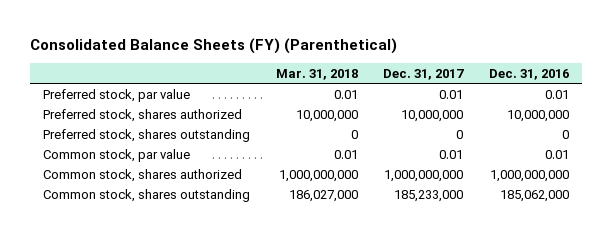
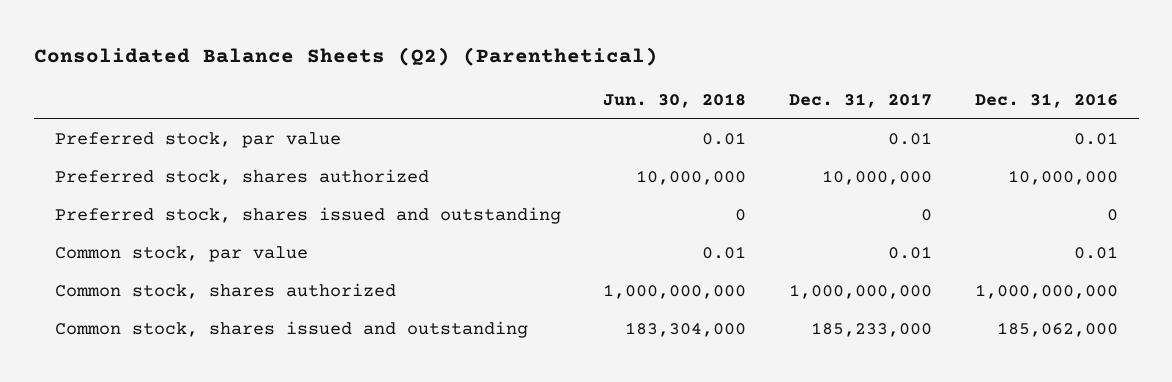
- Consolidated Balance Sheets (FY) (Parenthetical)
+ Consolidated Balance Sheets (Q2) (Parenthetical)
- | Mar. 31, 2018 | Dec. 31, 2017 | Dec. 31, 2016
+ | Jun. 30, 2018 | Dec. 31, 2017 | Dec. 31, 2016
- Preferred stock, shares outstanding | 0 | 0 | 0
+ Preferred stock, shares issued and outstanding | 0 | 0 | 0
- Common stock, shares outstanding | 186,027,000 | 185,233,000 | 185,062,000
+ Common stock, shares issued and outstanding | 183,304,000 | 185,233,000 | 185,062,000

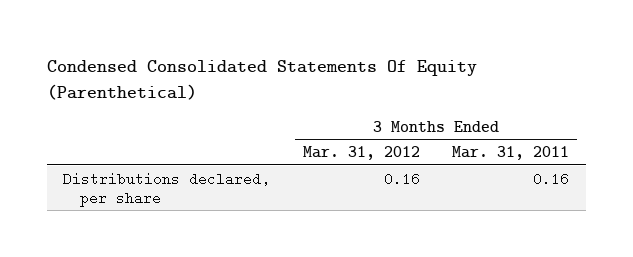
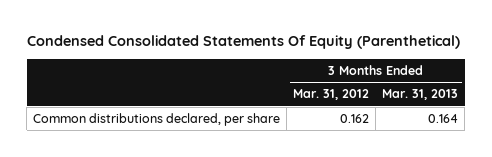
- | 3 Months Ended Mar. 31, 2012 | 3 Months Ended Mar. 31, 2011
+ | 3 Months Ended Mar. 31, 2012 | 3 Months Ended Mar. 31, 2013
- Distributions declared, per share | 0.16 | 0.16
+ Common distributions declared, per share | 0.162 | 0.164

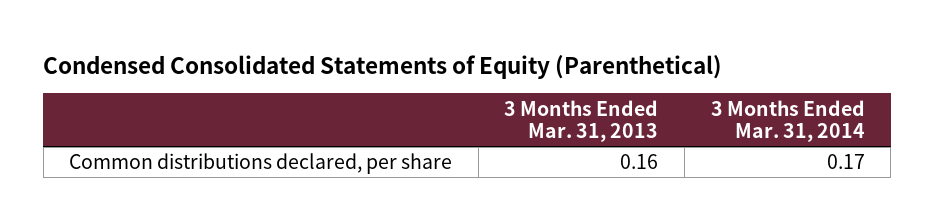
- Condensed Consolidated Statements Of Equity (Parenthetical)
+ Condensed Consolidated Statements of Equity (Parenthetical)
- | 3 Months Ended Mar. 31, 2012 | 3 Months Ended Mar. 31, 2013
+ | 3 Months Ended Mar. 31, 2013 | 3 Months Ended Mar. 31, 2014
- Common distributions declared, per share | 0.162 | 0.164
+ Common distributions declared, per share | 0.16 | 0.17

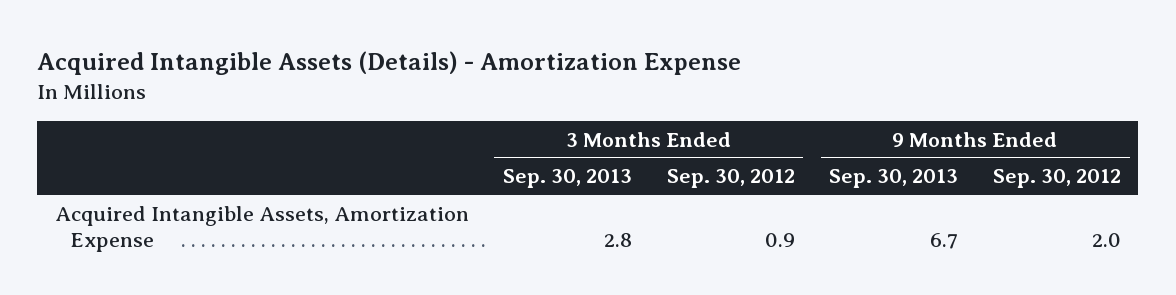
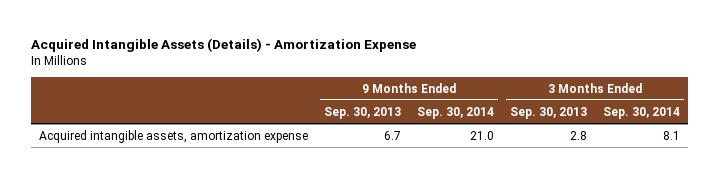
- | 3 Months Ended Sep. 30, 2013 | 3 Months Ended Sep. 30, 2012 | 9 Months Ended Sep. 30, 2013 | 9 Months Ended Sep. 30, 2012
+ | 9 Months Ended Sep. 30, 2013 | 9 Months Ended Sep. 30, 2014 | 3 Months Ended Sep. 30, 2013 | 3 Months Ended Sep. 30, 2014
- Acquired Intangible Assets, Amortization Expense | 2.8 | 0.9 | 6.7 | 2.0
+ Acquired intangible assets, amortization expense | 6.7 | 21.0 | 2.8 | 8.1

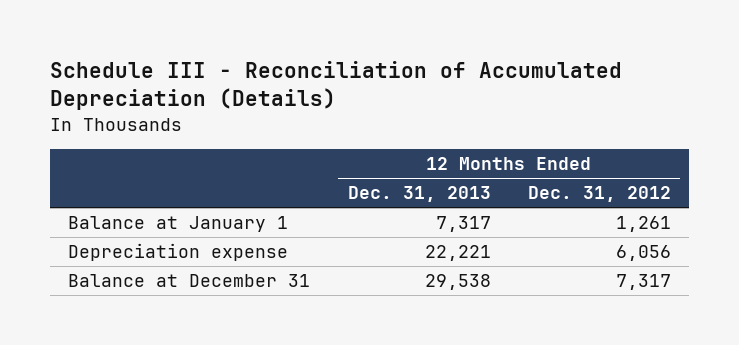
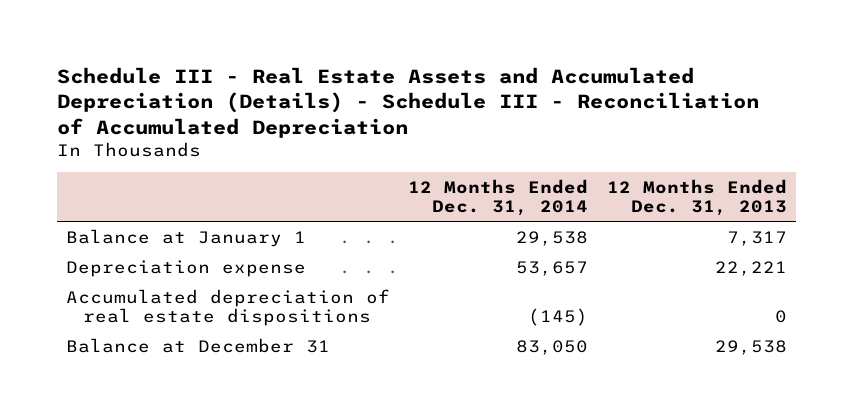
- Schedule III - Reconciliation of Accumulated Depreciation (Details)
+ Schedule III - Real Estate Assets and Accumulated Depreciation (Details) - Schedule III - Reconciliation of Accumulated Depreciation
- | 12 Months Ended Dec. 31, 2013 | 12 Months Ended Dec. 31, 2012
+ | 12 Months Ended Dec. 31, 2014 | 12 Months Ended Dec. 31, 2013
+ Accumulated depreciation of real estate dispositions | (145) | 0

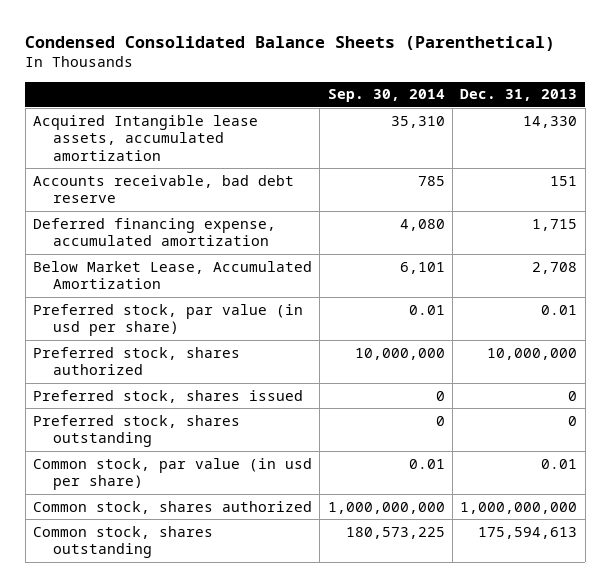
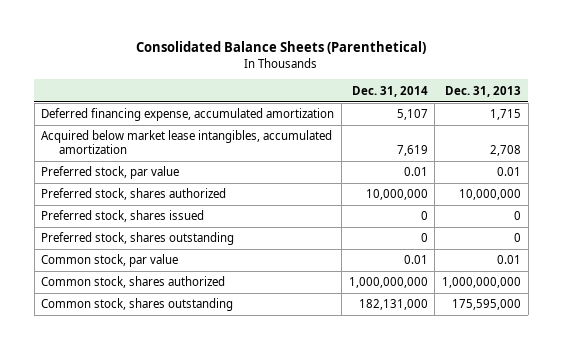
- Condensed Consolidated Balance Sheets (Parenthetical)
+ Consolidated Balance Sheets (Parenthetical)
- | Sep. 30, 2014 | Dec. 31, 2013
+ | Dec. 31, 2014 | Dec. 31, 2013
- Acquired Intangible lease assets, accumulated amortization | 35,310 | 14,330
- Accounts receivable, bad debt reserve | 785 | 151
- Below Market Lease, Accumulated Amortization | 6,101 | 2,708
- Preferred stock, par value (in usd per share) | 0.01 | 0.01
+ Acquired below market lease intangibles, accumulated amortization | 7,619 | 2,708
+ Preferred stock, par value | 0.01 | 0.01
- Common stock, par value (in usd per share) | 0.01 | 0.01
+ Common stock, par value | 0.01 | 0.01
- Common stock, shares outstanding | 180,573,225 | 175,594,613
+ Common stock, shares outstanding | 182,131,000 | 175,595,000

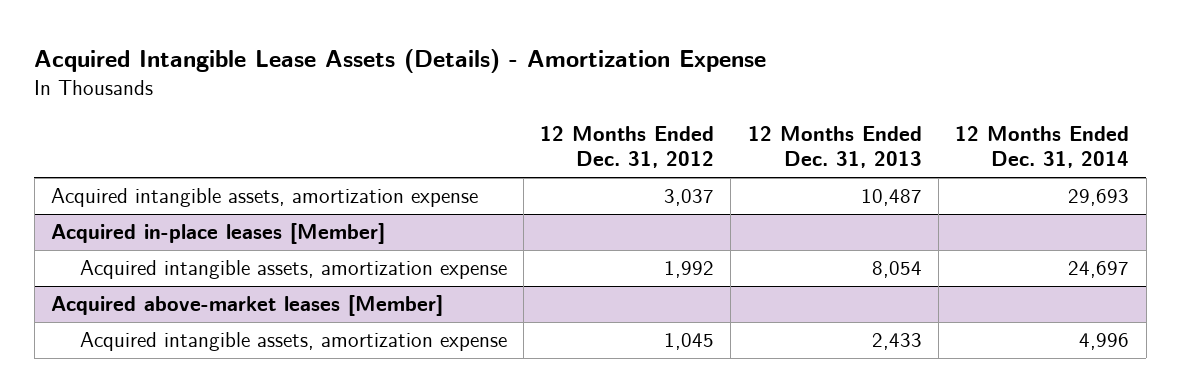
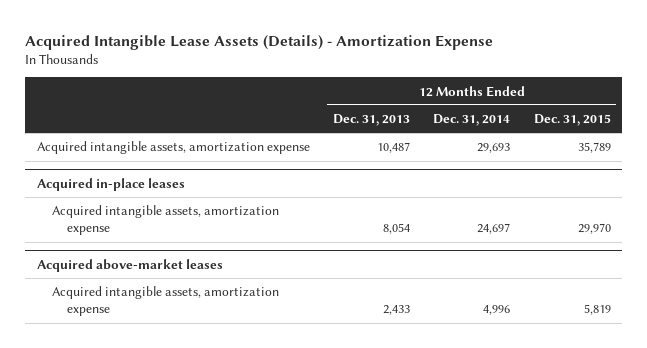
- | 12 Months Ended Dec. 31, 2012 | 12 Months Ended Dec. 31, 2013 | 12 Months Ended Dec. 31, 2014
+ | 12 Months Ended Dec. 31, 2013 | 12 Months Ended Dec. 31, 2014 | 12 Months Ended Dec. 31, 2015
- Acquired in-place leases [Member]
+ Acquired in-place leases
- Acquired above-market leases [Member]
+ Acquired above-market leases

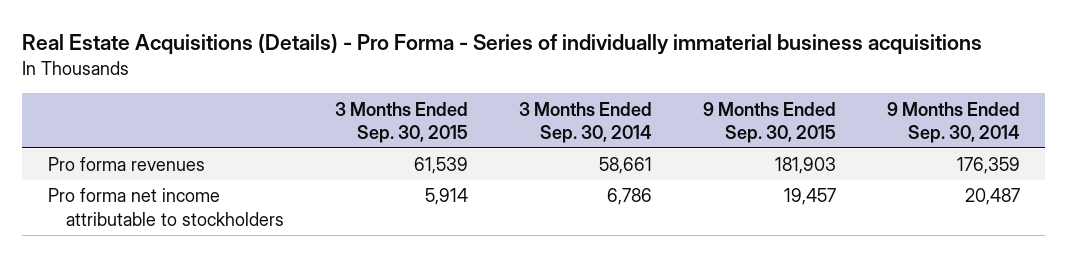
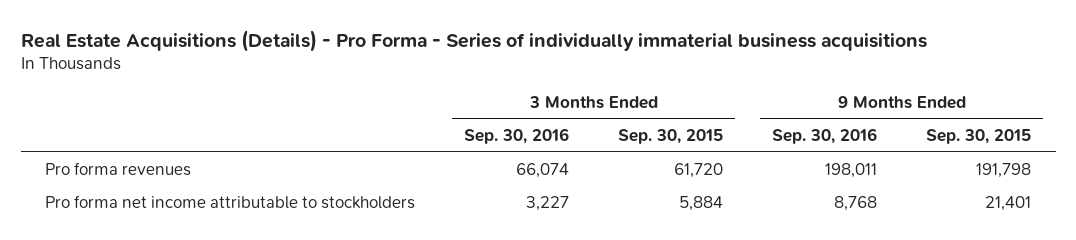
- | 3 Months Ended Sep. 30, 2015 | 3 Months Ended Sep. 30, 2014 | 9 Months Ended Sep. 30, 2015 | 9 Months Ended Sep. 30, 2014
+ | 3 Months Ended Sep. 30, 2016 | 3 Months Ended Sep. 30, 2015 | 9 Months Ended Sep. 30, 2016 | 9 Months Ended Sep. 30, 2015
- Pro forma revenues | 61,539 | 58,661 | 181,903 | 176,359
- Pro forma net income attributable to stockholders | 5,914 | 6,786 | 19,457 | 20,487
+ Pro forma revenues | 66,074 | 61,720 | 198,011 | 191,798
+ Pro forma net income attributable to stockholders | 3,227 | 5,884 | 8,768 | 21,401

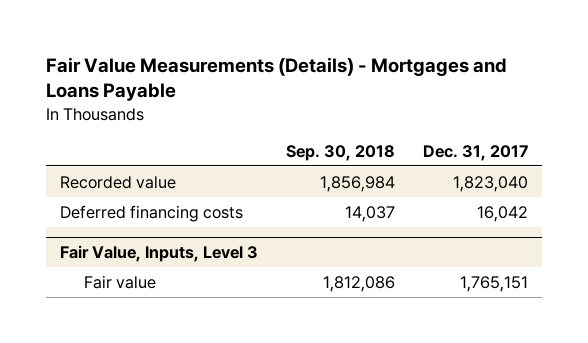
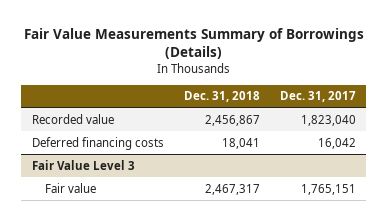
- Fair Value Measurements (Details) - Mortgages and Loans Payable
+ Fair Value Measurements Summary of Borrowings (Details)
- | Sep. 30, 2018 | Dec. 31, 2017
+ | Dec. 31, 2018 | Dec. 31, 2017
- Fair Value, Inputs, Level 3
+ Fair Value Level 3

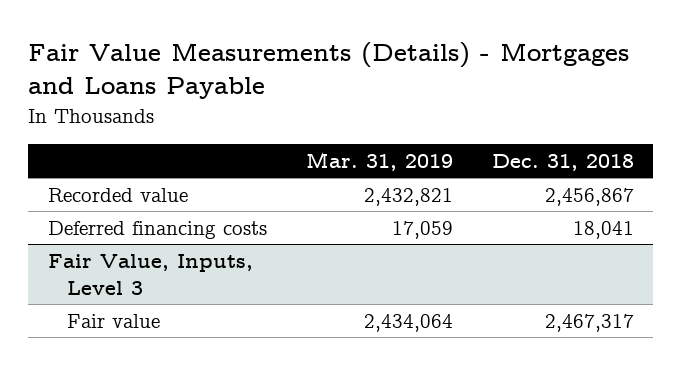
- Fair Value Measurements Summary of Borrowings (Details)
+ Fair Value Measurements (Details) - Mortgages and Loans Payable
- | Dec. 31, 2018 | Dec. 31, 2017
+ | Mar. 31, 2019 | Dec. 31, 2018
- Fair Value Level 3
+ Fair Value, Inputs, Level 3

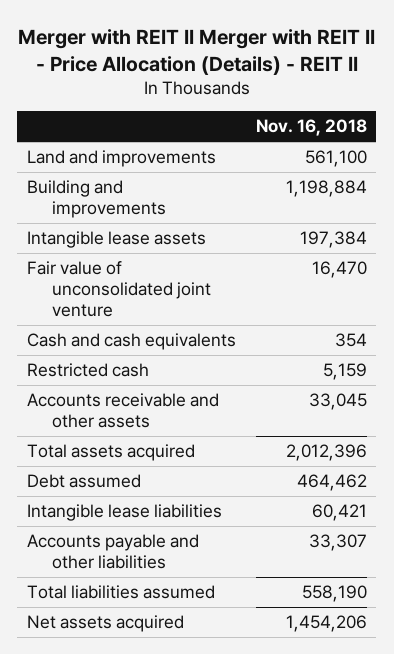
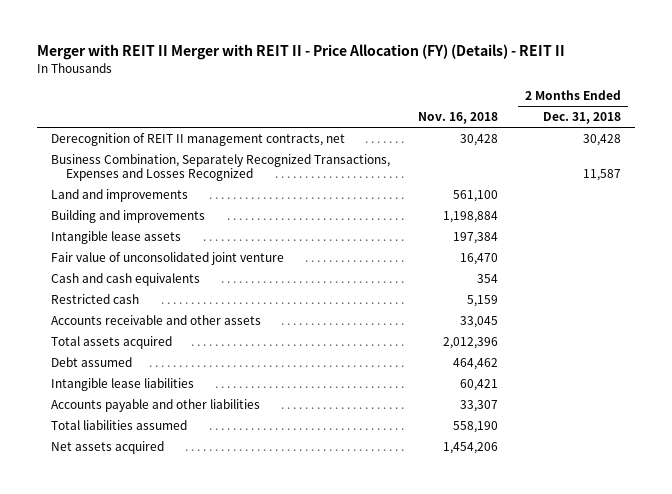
- Merger with REIT II Merger with REIT II - Price Allocation (Details) - REIT II
+ Merger with REIT II Merger with REIT II - Price Allocation (FY) (Details) - REIT II
- | Nov. 16, 2018
+ | Nov. 16, 2018 | 2 Months Ended Dec. 31, 2018
+ Derecognition of REIT II management contracts, net | 30,428 | 30,428
+ Business Combination, Separately Recognized Transactions, Expenses and Losses Recognized | | 11,587

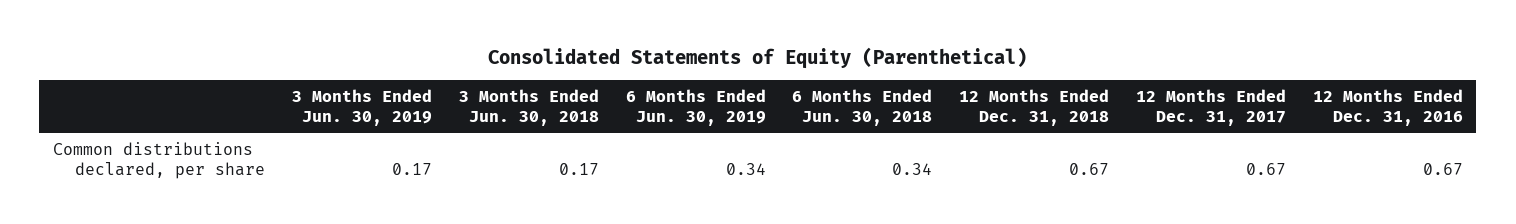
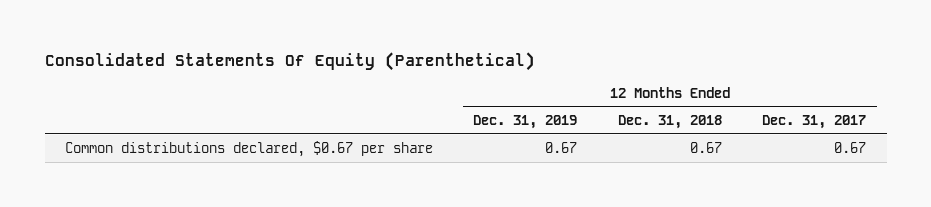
- Consolidated Statements of Equity (Parenthetical)
+ Consolidated Statements Of Equity (Parenthetical)
- | 3 Months Ended Jun. 30, 2019 | 3 Months Ended Jun. 30, 2018 | 6 Months Ended Jun. 30, 2019 | 6 Months Ended Jun. 30, 2018 | 12 Months Ended Dec. 31, 2018 | 12 Months Ended Dec. 31, 2017 | 12 Months Ended Dec. 31, 2016
+ | 12 Months Ended Dec. 31, 2019 | 12 Months Ended Dec. 31, 2018 | 12 Months Ended Dec. 31, 2017
- Common distributions declared, per share | 0.17 | 0.17 | 0.34 | 0.34 | 0.67 | 0.67 | 0.67
+ Common distributions declared, $0.67 per share | 0.67 | 0.67 | 0.67

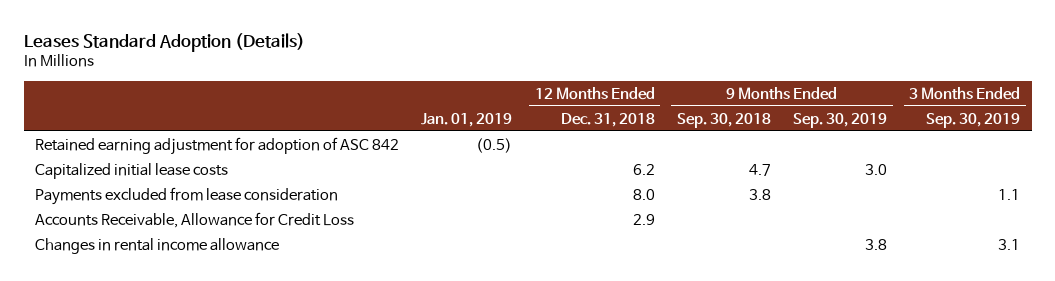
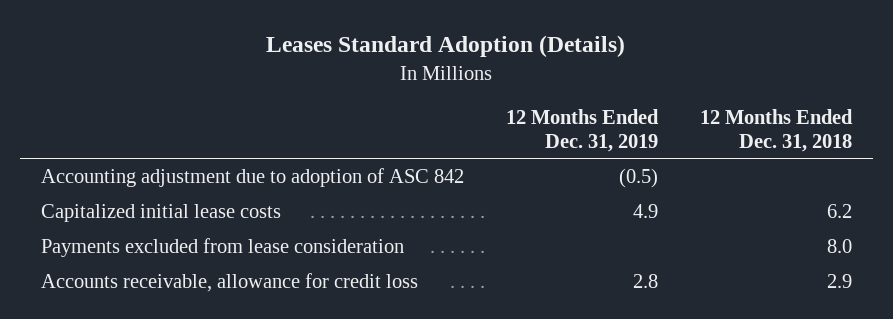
- | Jan. 01, 2019 | 12 Months Ended Dec. 31, 2018 | 9 Months Ended Sep. 30, 2018 | 9 Months Ended Sep. 30, 2019 | 3 Months Ended Sep. 30, 2019
+ | 12 Months Ended Dec. 31, 2019 | 12 Months Ended Dec. 31, 2018
- Retained earning adjustment for adoption of ASC 842 | (0.5) | | | |
+ Accounting adjustment due to adoption of ASC 842 | (0.5) |
- Accounts Receivable, Allowance for Credit Loss | | 2.9 | | |
- Changes in rental income allowance | | | | 3.8 | 3.1
+ Accounts receivable, allowance for credit loss | 2.8 | 2.9

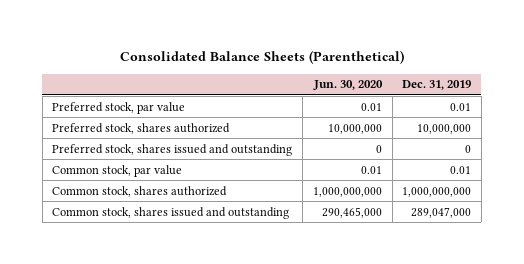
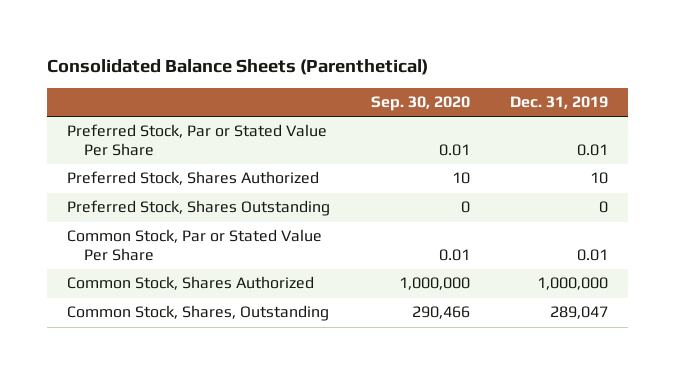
- | Jun. 30, 2020 | Dec. 31, 2019
+ | Sep. 30, 2020 | Dec. 31, 2019
- Preferred stock, par value | 0.01 | 0.01
- Preferred stock, shares authorized | 10,000,000 | 10,000,000
- Preferred stock, shares issued and outstanding | 0 | 0
- Common stock, par value | 0.01 | 0.01
- Common stock, shares authorized | 1,000,000,000 | 1,000,000,000
- Common stock, shares issued and outstanding | 290,465,000 | 289,047,000
+ Preferred Stock, Par or Stated Value Per Share | 0.01 | 0.01
+ Preferred Stock, Shares Authorized | 10 | 10
+ Preferred Stock, Shares Outstanding | 0 | 0
+ Common Stock, Par or Stated Value Per Share | 0.01 | 0.01
+ Common Stock, Shares Authorized | 1,000,000 | 1,000,000
+ Common Stock, Shares, Outstanding | 290,466 | 289,047

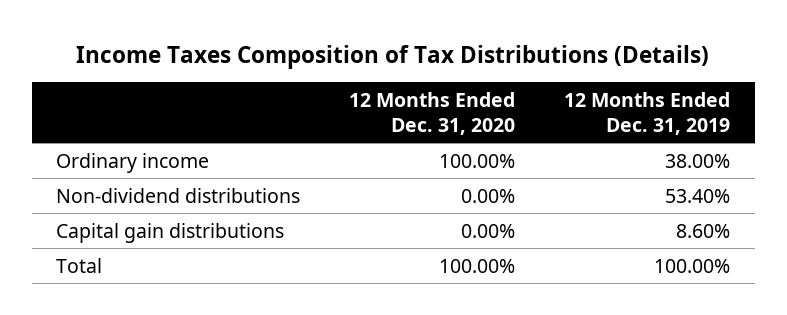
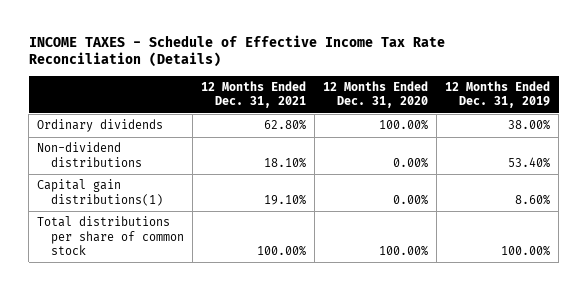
- Income Taxes Composition of Tax Distributions (Details)
+ INCOME TAXES - Schedule of Effective Income Tax Rate Reconciliation (Details)
- | 12 Months Ended Dec. 31, 2020 | 12 Months Ended Dec. 31, 2019
+ | 12 Months Ended Dec. 31, 2021 | 12 Months Ended Dec. 31, 2020 | 12 Months Ended Dec. 31, 2019
- Ordinary income | 100.00% | 38.00%
+ Ordinary dividends | 62.80% | 100.00% | 38.00%
- Capital gain distributions | 0.00% | 8.60%
- Total | 100.00% | 100.00%
+ Capital gain distributions(1) | 19.10% | 0.00% | 8.60%
+ Total distributions per share of common stock | 100.00% | 100.00% | 100.00%

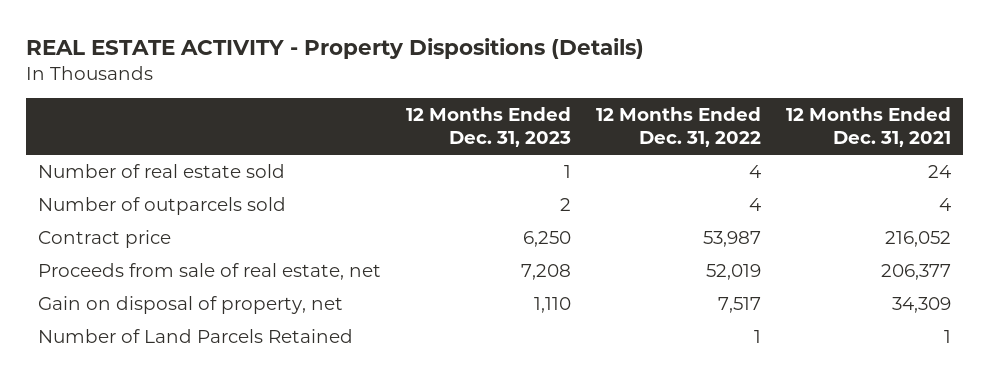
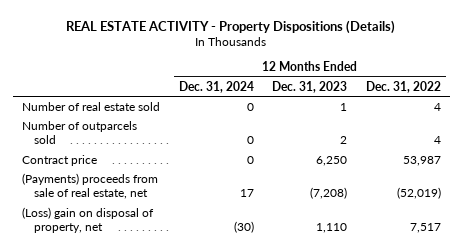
- | 12 Months Ended Dec. 31, 2023 | 12 Months Ended Dec. 31, 2022 | 12 Months Ended Dec. 31, 2021
+ | 12 Months Ended Dec. 31, 2024 | 12 Months Ended Dec. 31, 2023 | 12 Months Ended Dec. 31, 2022
- Proceeds from sale of real estate, net | 7,208 | 52,019 | 206,377
- Gain on disposal of property, net | 1,110 | 7,517 | 34,309
- Number of Land Parcels Retained | | 1 | 1
+ (Payments) proceeds from sale of real estate, net | 17 | (7,208) | (52,019)
+ (Loss) gain on disposal of property, net | (30) | 1,110 | 7,517

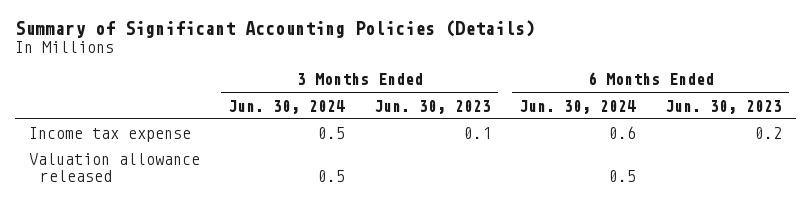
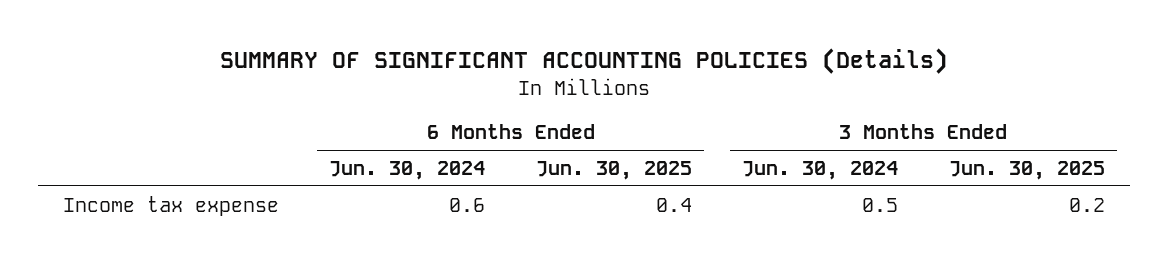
- Summary of Significant Accounting Policies (Details)
+ SUMMARY OF SIGNIFICANT ACCOUNTING POLICIES (Details)
- | 3 Months Ended Jun. 30, 2024 | 3 Months Ended Jun. 30, 2023 | 6 Months Ended Jun. 30, 2024 | 6 Months Ended Jun. 30, 2023
+ | 6 Months Ended Jun. 30, 2024 | 6 Months Ended Jun. 30, 2025 | 3 Months Ended Jun. 30, 2024 | 3 Months Ended Jun. 30, 2025
- Valuation allowance released | 0.5 | | 0.5 |

